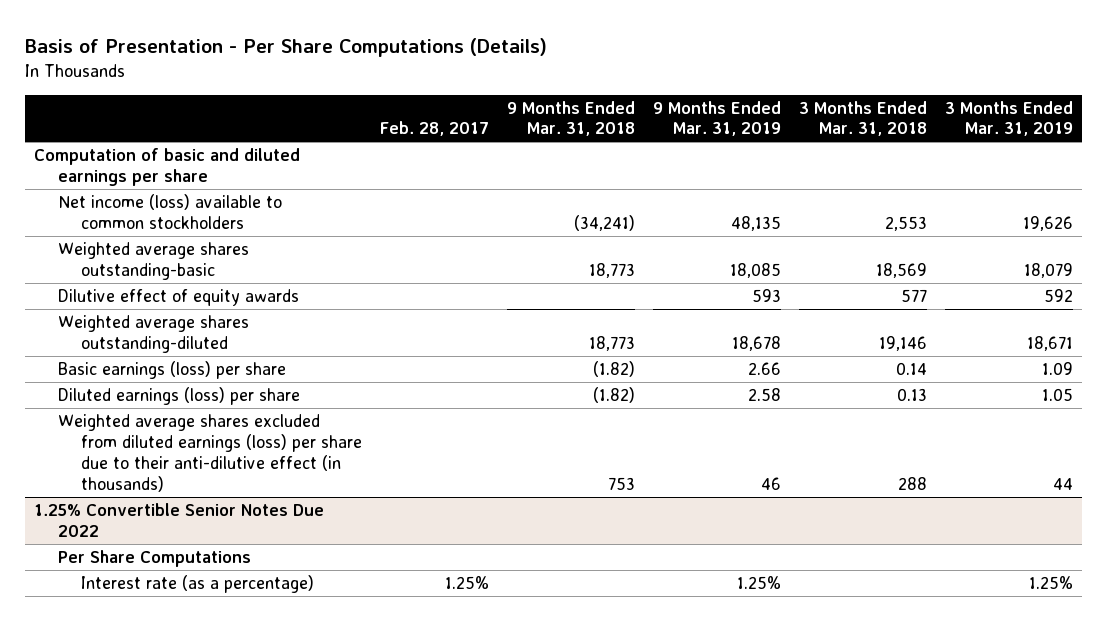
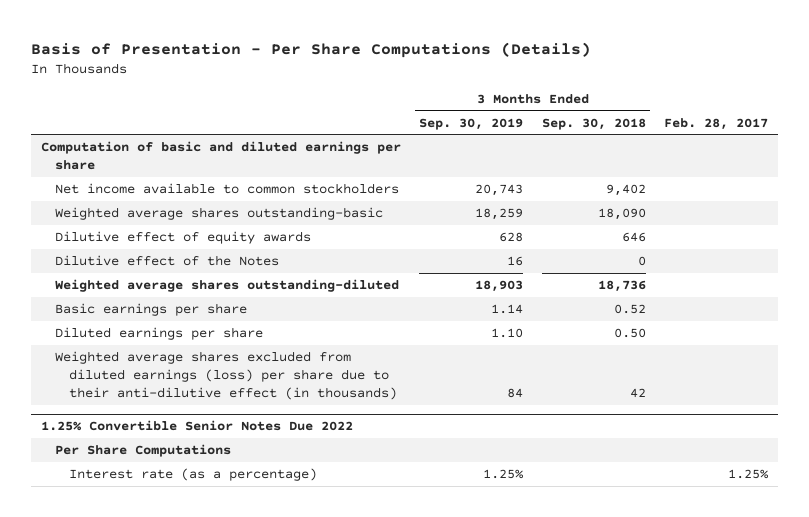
- | Feb. 28, 2017 | 9 Months Ended Mar. 31, 2018 | 9 Months Ended Mar. 31, 2019 | 3 Months Ended Mar. 31, 2018 | 3 Months Ended Mar. 31, 2019
+ | 3 Months Ended Sep. 30, 2019 | 3 Months Ended Sep. 30, 2018 | Feb. 28, 2017
- Net income (loss) available to common stockholders | | (34,241) | 48,135 | 2,553 | 19,626
+ Net income available to common stockholders | 20,743 | 9,402 |
+ Dilutive effect of the Notes | 16 | 0 |
- Basic earnings (loss) per share | | (1.82) | 2.66 | 0.14 | 1.09
- Diluted earnings (loss) per share | | (1.82) | 2.58 | 0.13 | 1.05
+ Basic earnings per share | 1.14 | 0.52 |
+ Diluted earnings per share | 1.10 | 0.50 |

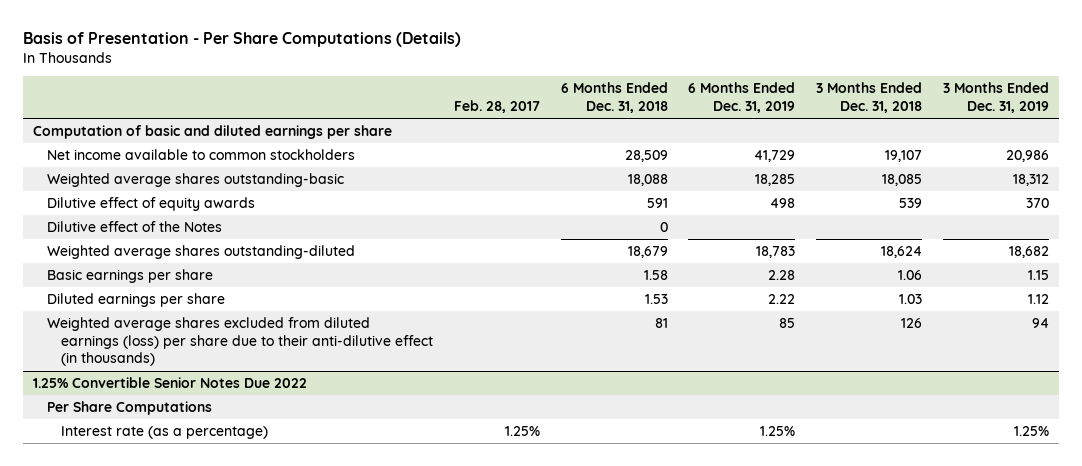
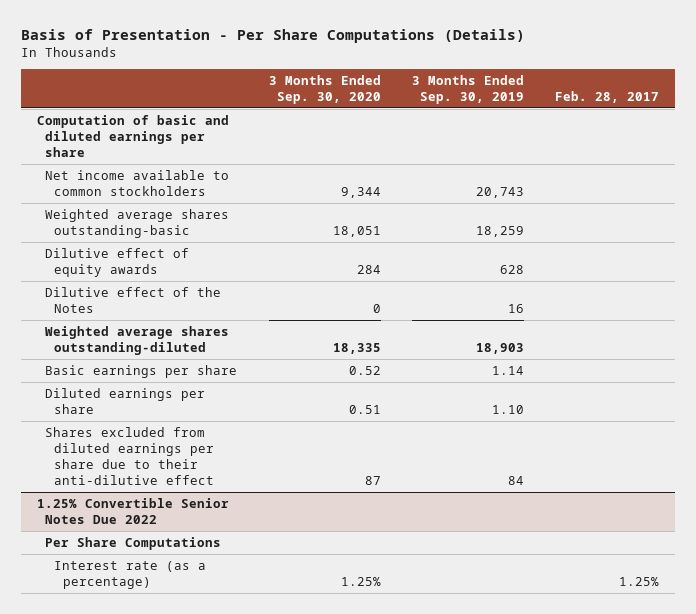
- | Feb. 28, 2017 | 6 Months Ended Dec. 31, 2018 | 6 Months Ended Dec. 31, 2019 | 3 Months Ended Dec. 31, 2018 | 3 Months Ended Dec. 31, 2019
+ | 3 Months Ended Sep. 30, 2020 | 3 Months Ended Sep. 30, 2019 | Feb. 28, 2017
- Weighted average shares excluded from diluted earnings (loss) per share due to their anti-dilutive effect (in thousands) | | 81 | 85 | 126 | 94
+ Shares excluded from diluted earnings per share due to their anti-dilutive effect | 87 | 84 |

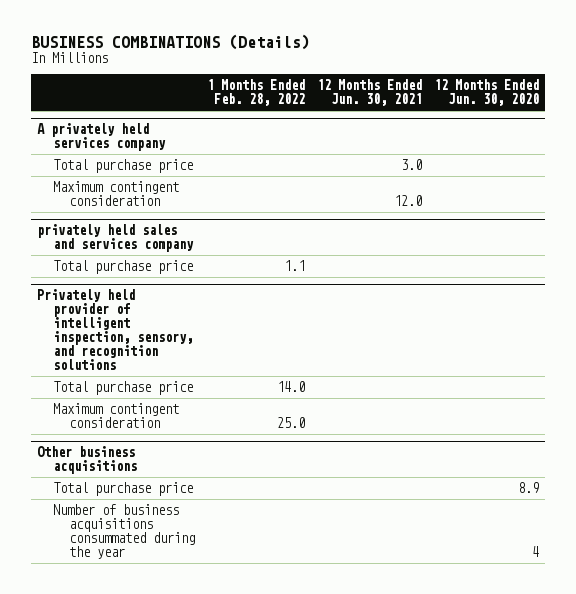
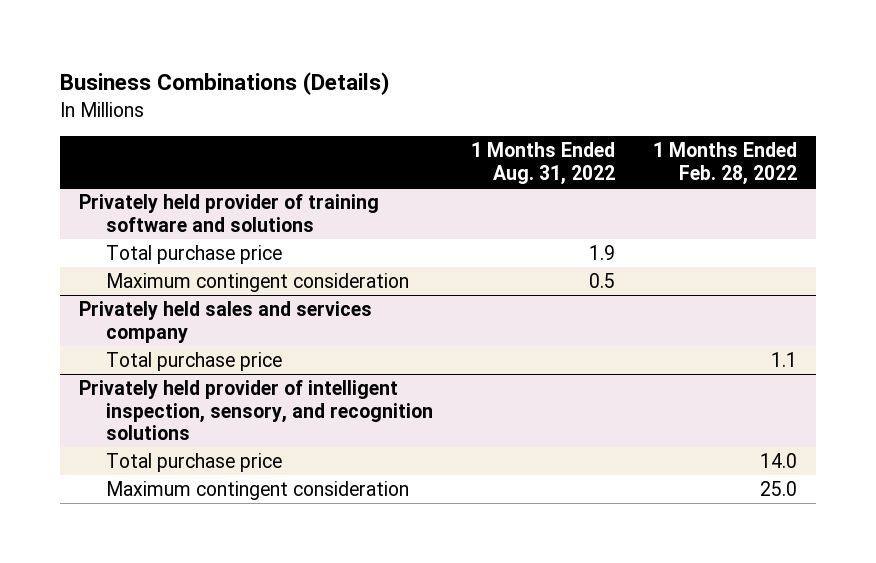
- BUSINESS COMBINATIONS (Details)
+ Business Combinations (Details)
- | 1 Months Ended Feb. 28, 2022 | 12 Months Ended Jun. 30, 2021 | 12 Months Ended Jun. 30, 2020
+ | 1 Months Ended Aug. 31, 2022 | 1 Months Ended Feb. 28, 2022
- A privately held services company
- Total purchase price | | 3.0 |
- Maximum contingent consideration | | 12.0 |
- privately held sales and services company
+ Privately held provider of training software and solutions
+ Total purchase price | 1.9 |
+ Maximum contingent consideration | 0.5 |
+ Privately held sales and services company
- Other business acquisitions
- Total purchase price | | | 8.9
- Number of business acquisitions consummated during the year | | | 4

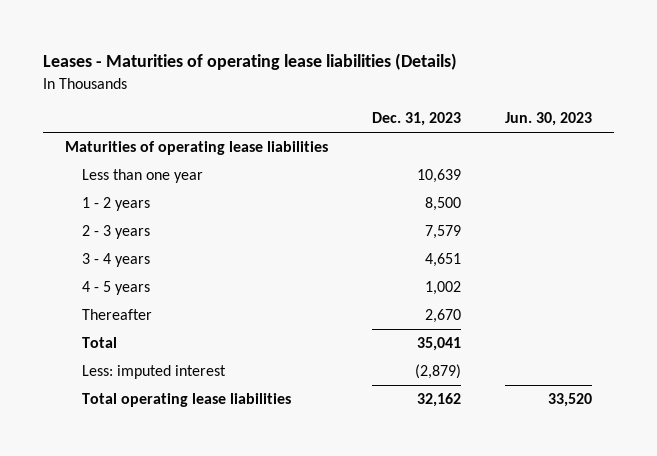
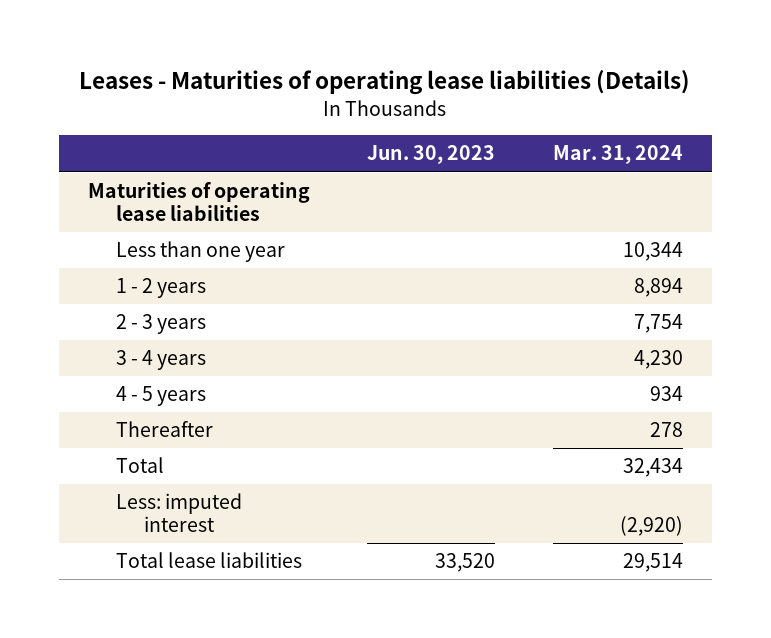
- | Dec. 31, 2023 | Jun. 30, 2023
+ | Jun. 30, 2023 | Mar. 31, 2024
- Total operating lease liabilities | 32,162 | 33,520
+ Total lease liabilities | 33,520 | 29,514

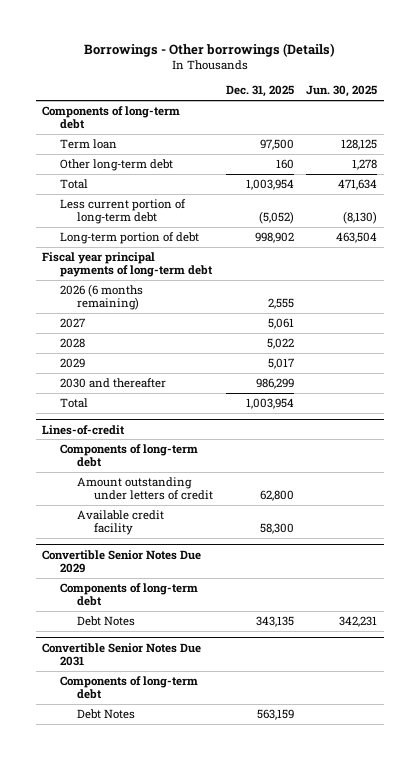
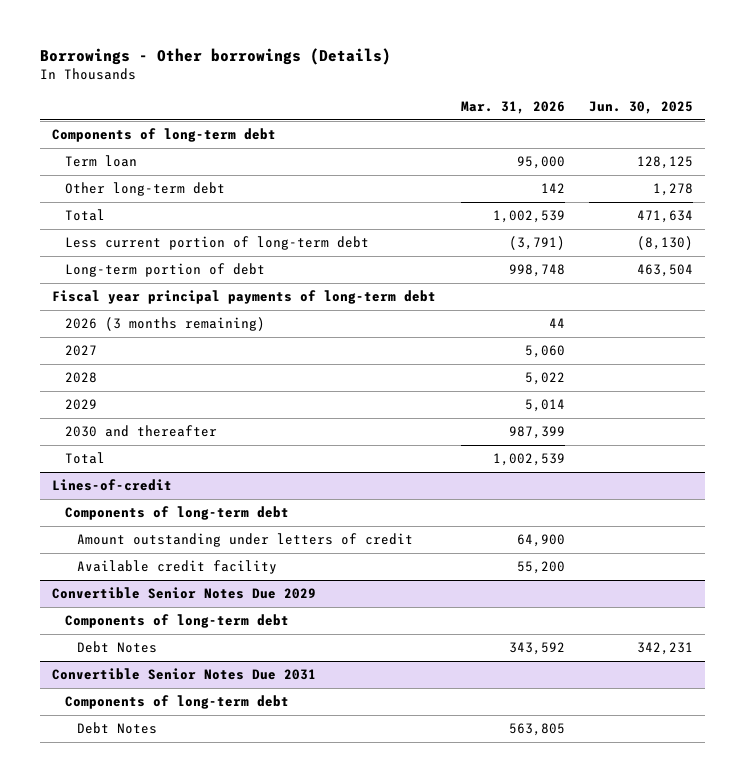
- | Dec. 31, 2025 | Jun. 30, 2025
+ | Mar. 31, 2026 | Jun. 30, 2025
- 2026 (6 months remaining) | 2,555 |
+ 2026 (3 months remaining) | 44 |

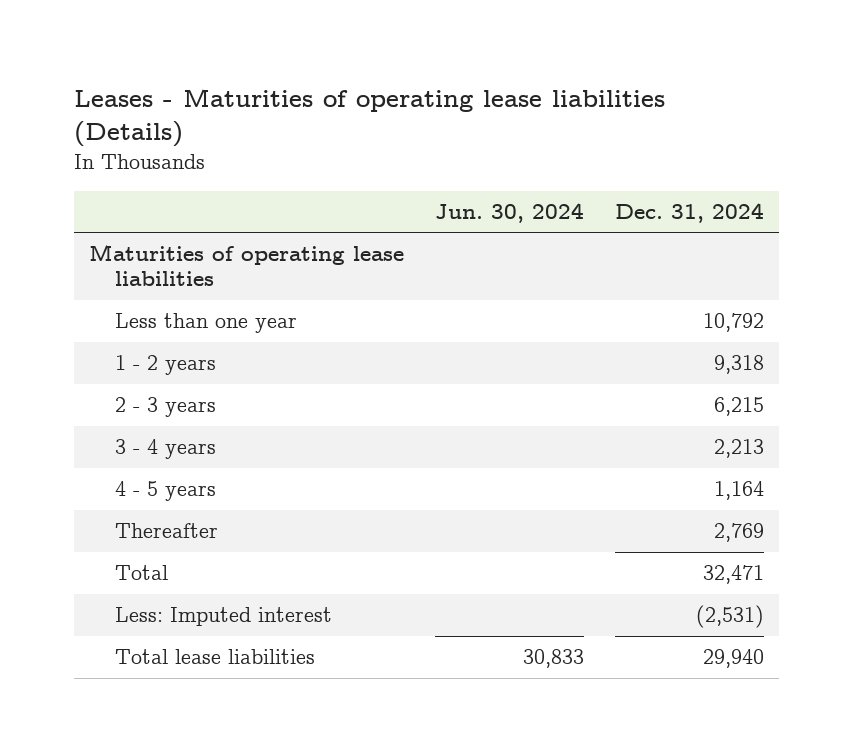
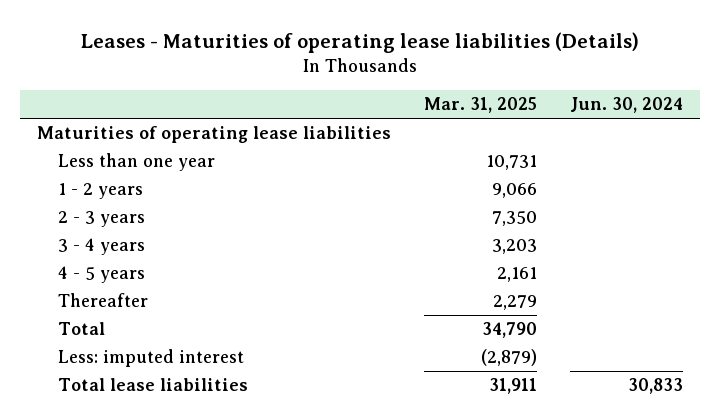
- | Jun. 30, 2024 | Dec. 31, 2024
+ | Mar. 31, 2025 | Jun. 30, 2024
- Less: Imputed interest | | (2,531)
+ Less: imputed interest | (2,879) |

